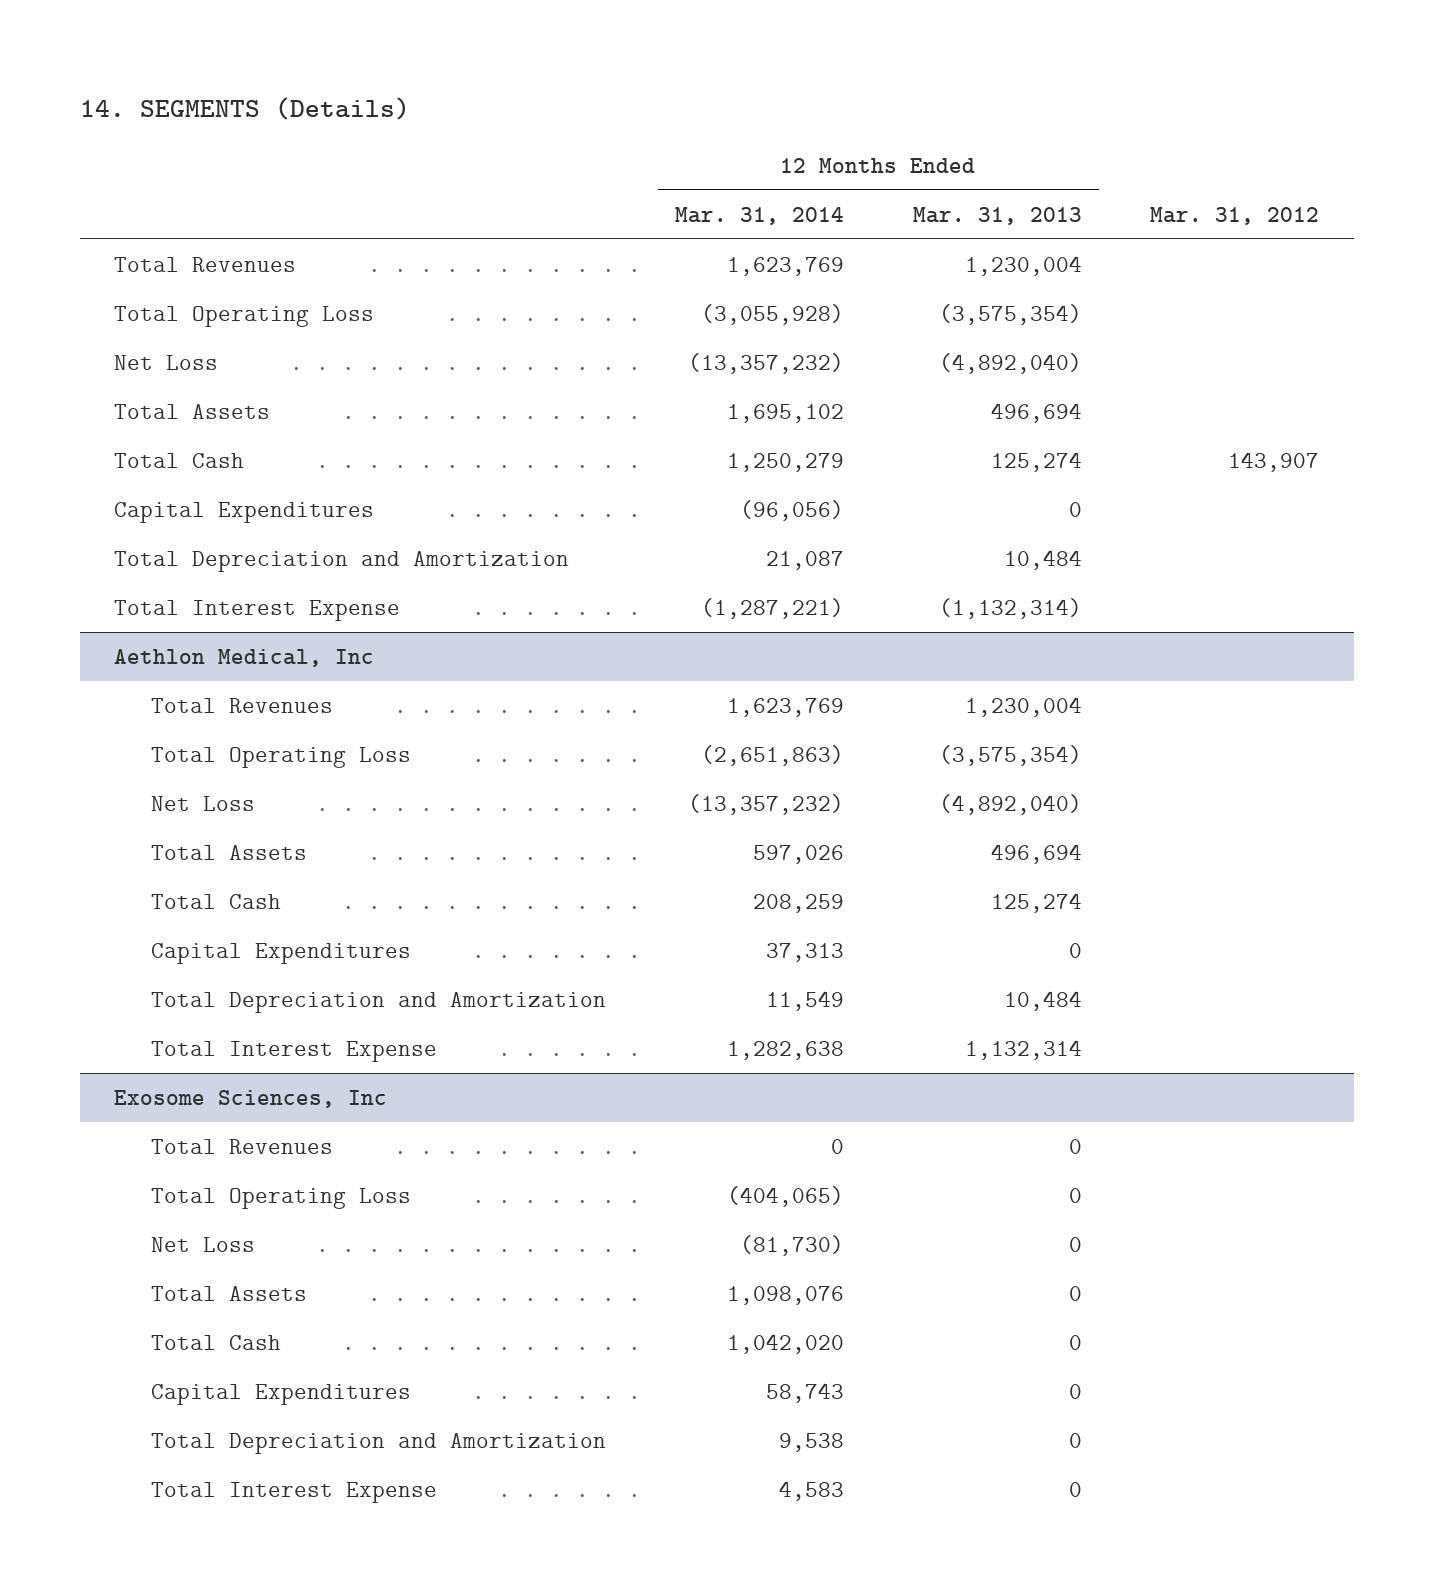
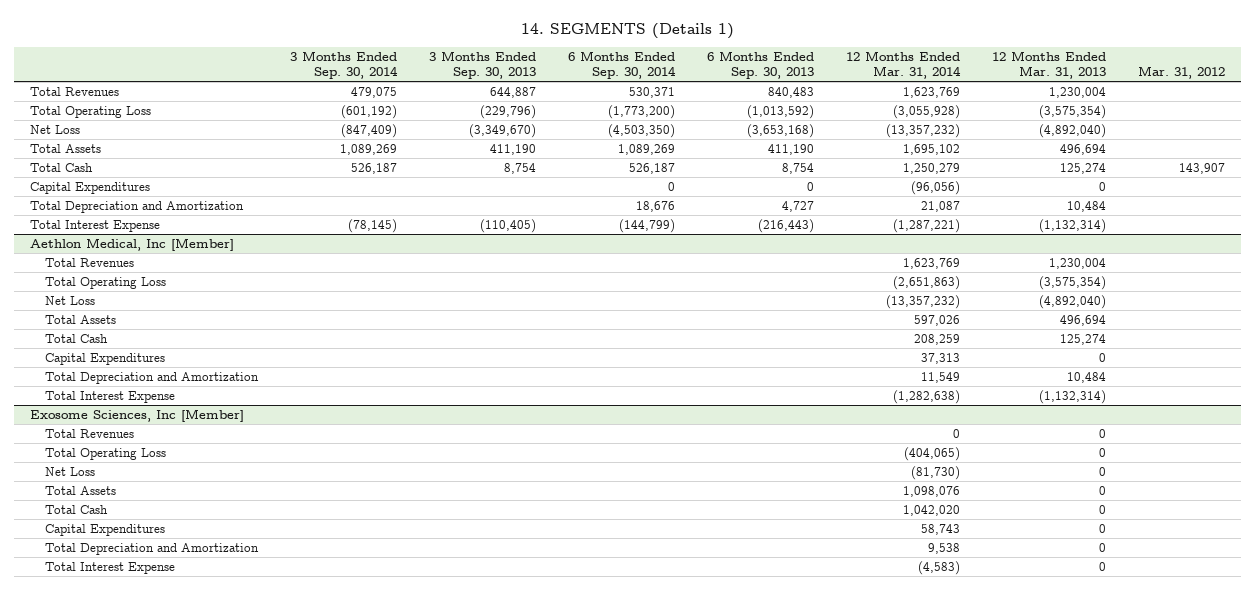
- 14. SEGMENTS (Details)
+ 14. SEGMENTS (Details 1)
- | 12 Months Ended Mar. 31, 2014 | 12 Months Ended Mar. 31, 2013 | Mar. 31, 2012
+ | 3 Months Ended Sep. 30, 2014 | 3 Months Ended Sep. 30, 2013 | 6 Months Ended Sep. 30, 2014 | 6 Months Ended Sep. 30, 2013 | 12 Months Ended Mar. 31, 2014 | 12 Months Ended Mar. 31, 2013 | Mar. 31, 2012
- Aethlon Medical, Inc
+ Aethlon Medical, Inc [Member]
- Total Interest Expense | 1,282,638 | 1,132,314 |
- Exosome Sciences, Inc
+ Total Interest Expense | | | | | (1,282,638) | (1,132,314) |
+ Exosome Sciences, Inc [Member]
- Total Interest Expense | 4,583 | 0 |
+ Total Interest Expense | | | | | (4,583) | 0 |

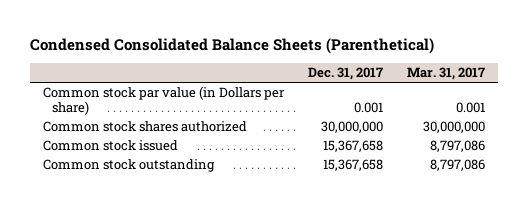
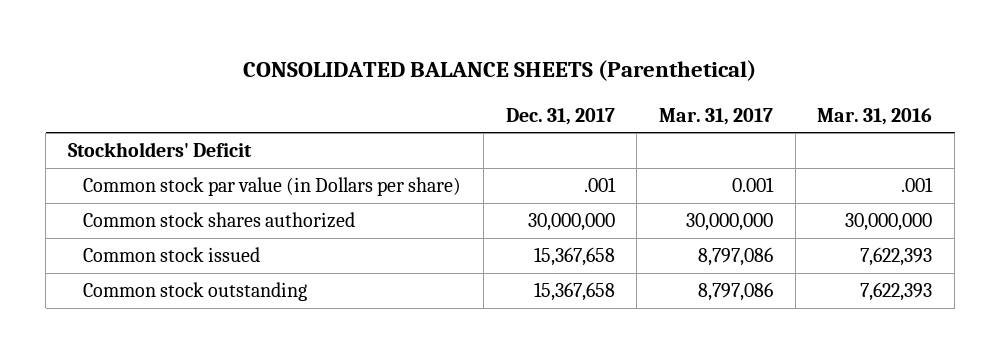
- Condensed Consolidated Balance Sheets (Parenthetical)
+ CONSOLIDATED BALANCE SHEETS (Parenthetical)
- | Dec. 31, 2017 | Mar. 31, 2017
+ | Dec. 31, 2017 | Mar. 31, 2017 | Mar. 31, 2016
- Common stock par value (in Dollars per share) | 0.001 | 0.001
+ Stockholders' Deficit
+ Common stock par value (in Dollars per share) | .001 | 0.001 | .001

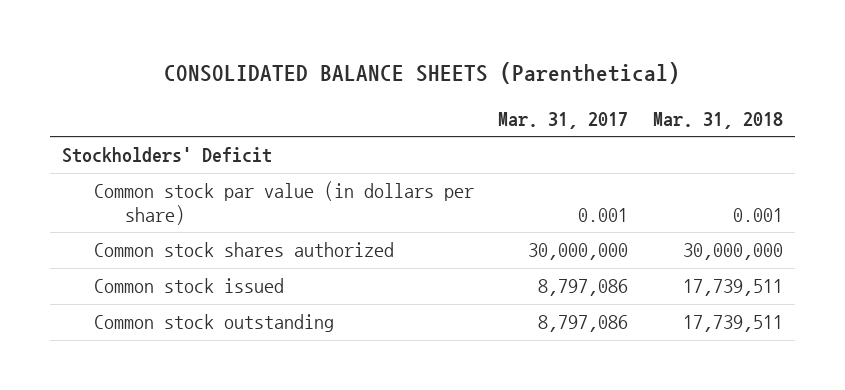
- | Dec. 31, 2017 | Mar. 31, 2017 | Mar. 31, 2016
+ | Mar. 31, 2017 | Mar. 31, 2018
- Common stock par value (in Dollars per share) | .001 | 0.001 | .001
+ Common stock par value (in dollars per share) | 0.001 | 0.001

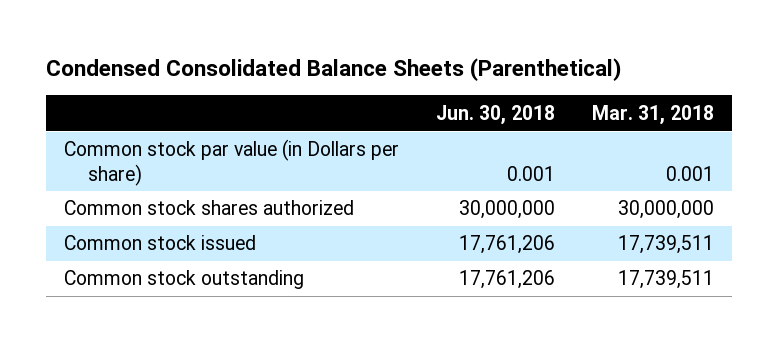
- CONSOLIDATED BALANCE SHEETS (Parenthetical)
+ Condensed Consolidated Balance Sheets (Parenthetical)
- | Mar. 31, 2017 | Mar. 31, 2018
+ | Jun. 30, 2018 | Mar. 31, 2018
- Stockholders' Deficit
- Common stock par value (in dollars per share) | 0.001 | 0.001
+ Common stock par value (in Dollars per share) | 0.001 | 0.001

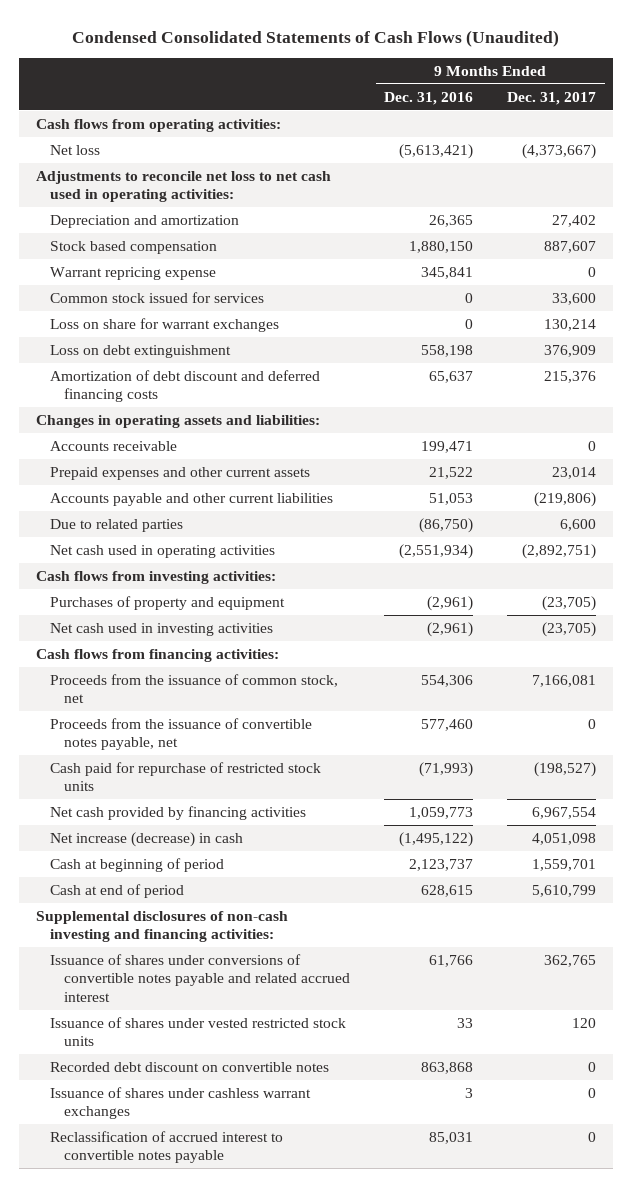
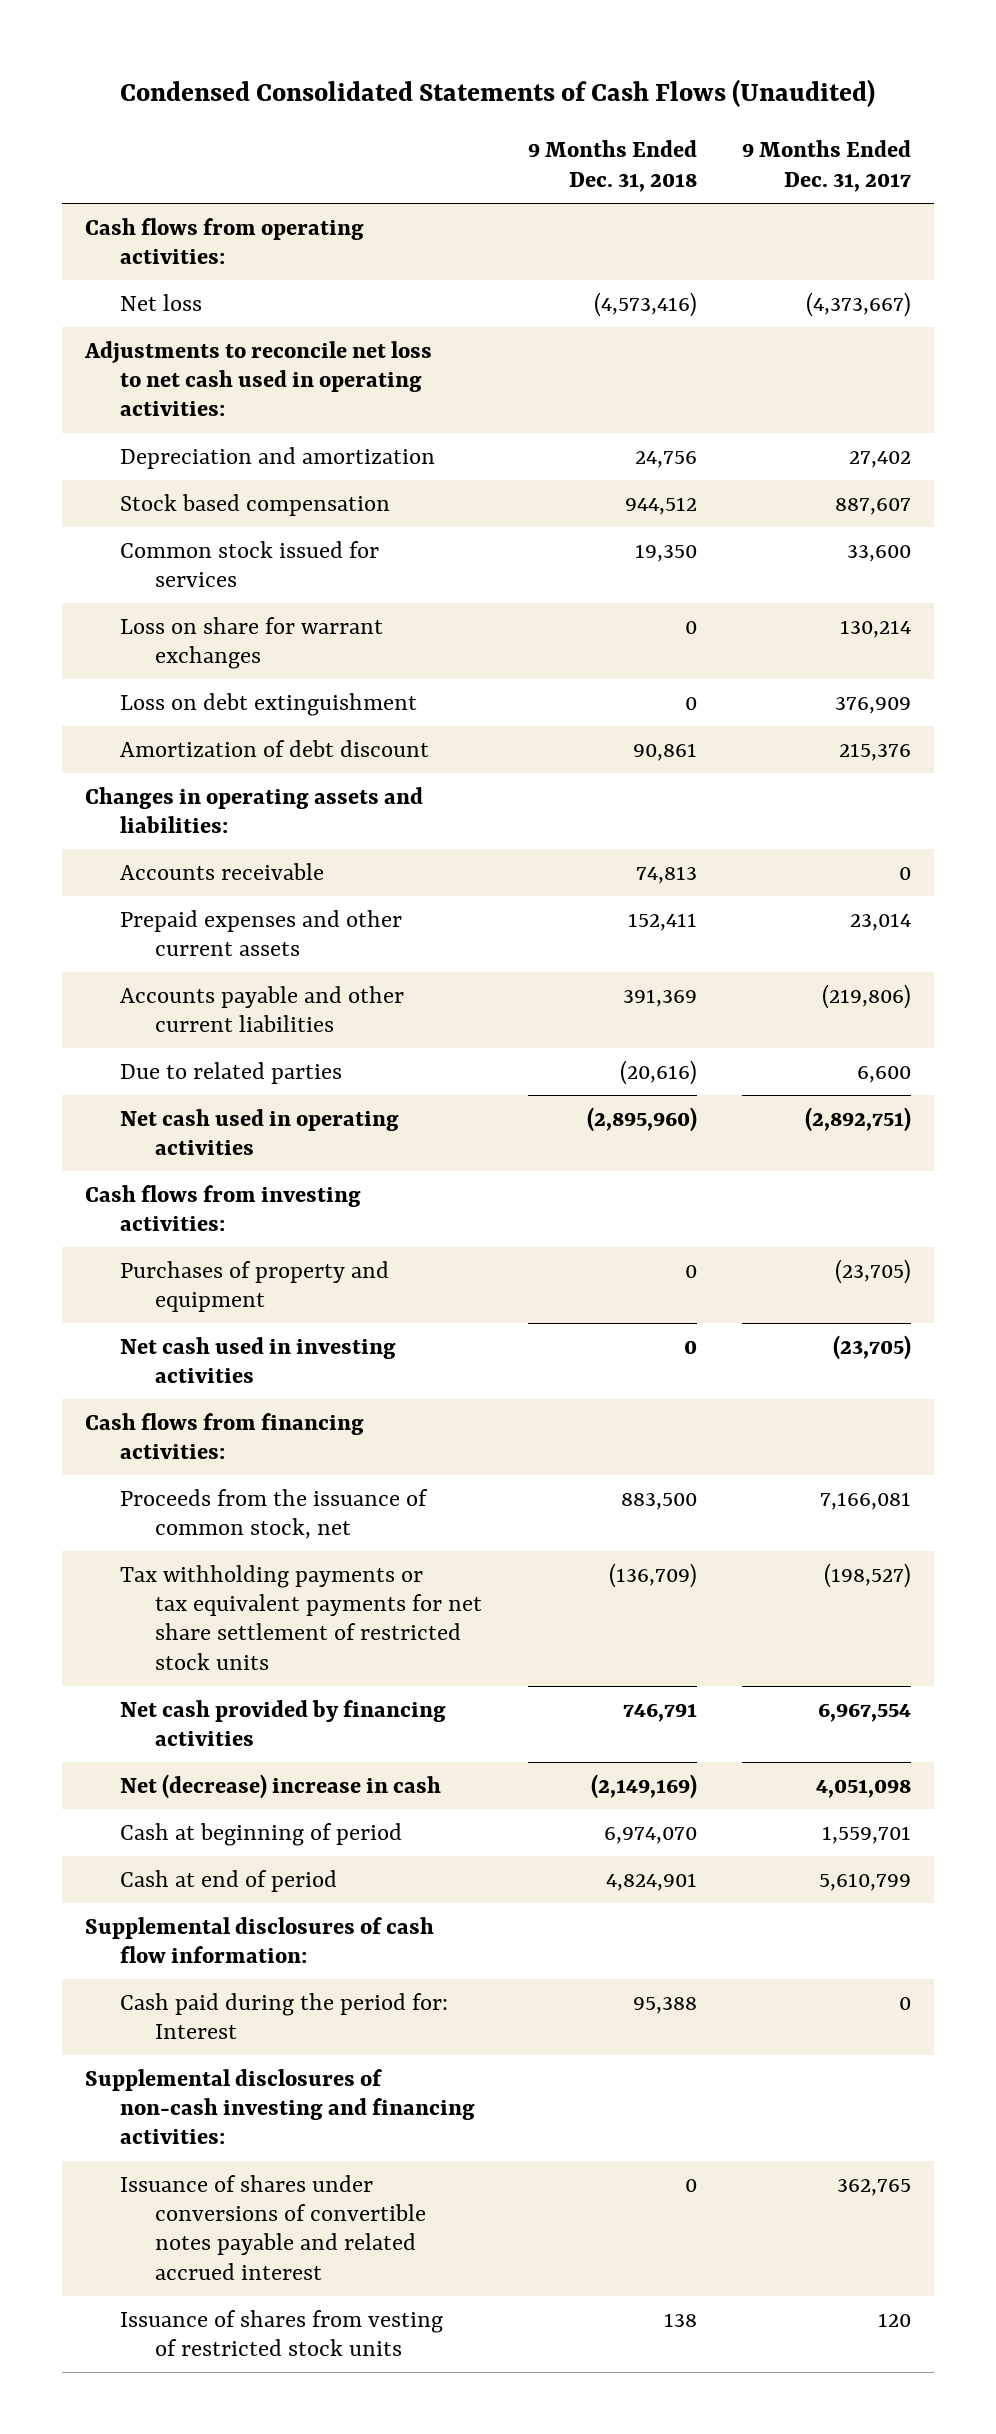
- | 9 Months Ended Dec. 31, 2016 | 9 Months Ended Dec. 31, 2017
+ | 9 Months Ended Dec. 31, 2018 | 9 Months Ended Dec. 31, 2017
- Warrant repricing expense | 345,841 | 0
- Amortization of debt discount and deferred financing costs | 65,637 | 215,376
+ Amortization of debt discount | 90,861 | 215,376
- Proceeds from the issuance of convertible notes payable, net | 577,460 | 0
- Cash paid for repurchase of restricted stock units | (71,993) | (198,527)
+ Tax withholding payments or tax equivalent payments for net share settlement of restricted stock units | (136,709) | (198,527)
- Net increase (decrease) in cash | (1,495,122) | 4,051,098
+ Net (decrease) increase in cash | (2,149,169) | 4,051,098
+ Supplemental disclosures of cash flow information:
+ Cash paid during the period for: Interest | 95,388 | 0
- Issuance of shares under vested restricted stock units | 33 | 120
- Recorded debt discount on convertible notes | 863,868 | 0
- Issuance of shares under cashless warrant exchanges | 3 | 0
- Reclassification of accrued interest to convertible notes payable | 85,031 | 0
+ Issuance of shares from vesting of restricted stock units | 138 | 120

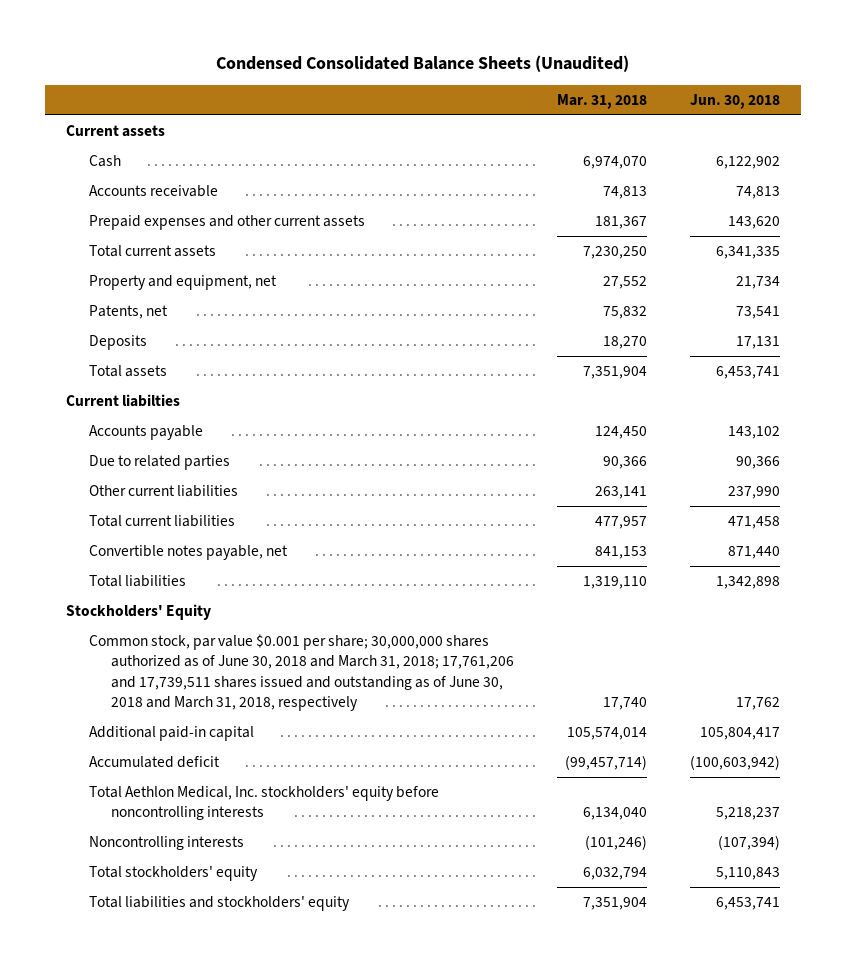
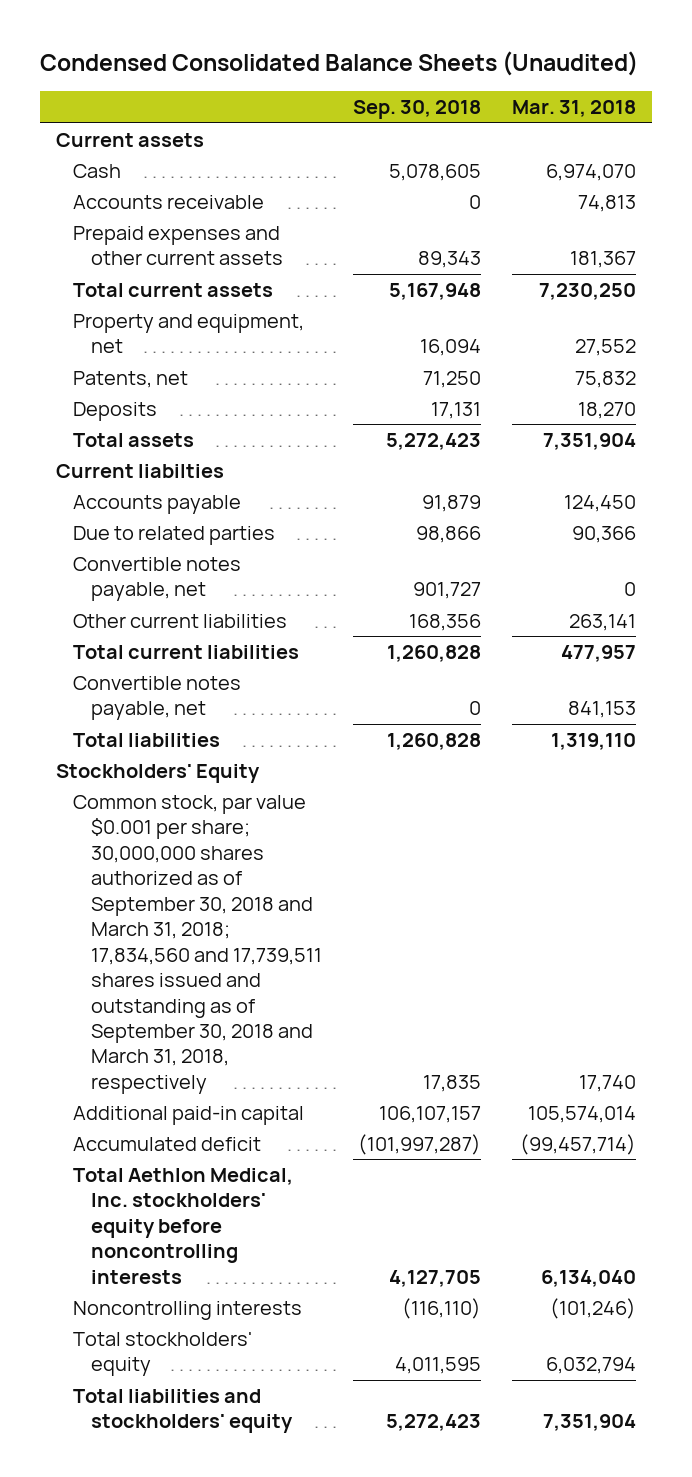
- | Mar. 31, 2018 | Jun. 30, 2018
+ | Sep. 30, 2018 | Mar. 31, 2018
+ Convertible notes payable, net | 901,727 | 0
- Common stock, par value $0.001 per share; 30,000,000 shares authorized as of June 30, 2018 and March 31, 2018; 17,761,206 and 17,739,511 shares issued and outstanding as of June 30, 2018 and March 31, 2018, respectively | 17,740 | 17,762
+ Common stock, par value $0.001 per share; 30,000,000 shares authorized as of September 30, 2018 and March 31, 2018; 17,834,560 and 17,739,511 shares issued and outstanding as of September 30, 2018 and March 31, 2018, respectively | 17,835 | 17,740

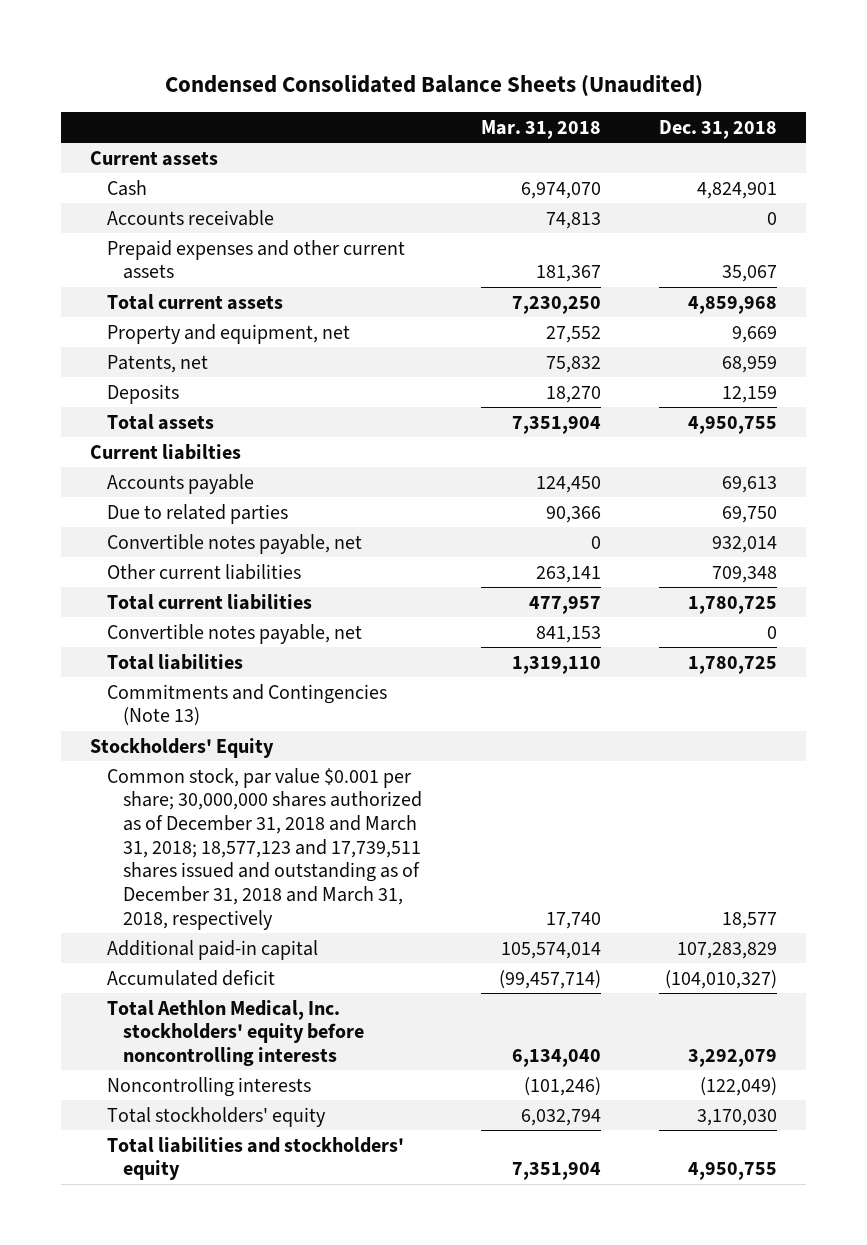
- | Sep. 30, 2018 | Mar. 31, 2018
+ | Mar. 31, 2018 | Dec. 31, 2018
+ Commitments and Contingencies (Note 13)
- Common stock, par value $0.001 per share; 30,000,000 shares authorized as of September 30, 2018 and March 31, 2018; 17,834,560 and 17,739,511 shares issued and outstanding as of September 30, 2018 and March 31, 2018, respectively | 17,835 | 17,740
+ Common stock, par value $0.001 per share; 30,000,000 shares authorized as of December 31, 2018 and March 31, 2018; 18,577,123 and 17,739,511 shares issued and outstanding as of December 31, 2018 and March 31, 2018, respectively | 17,740 | 18,577

